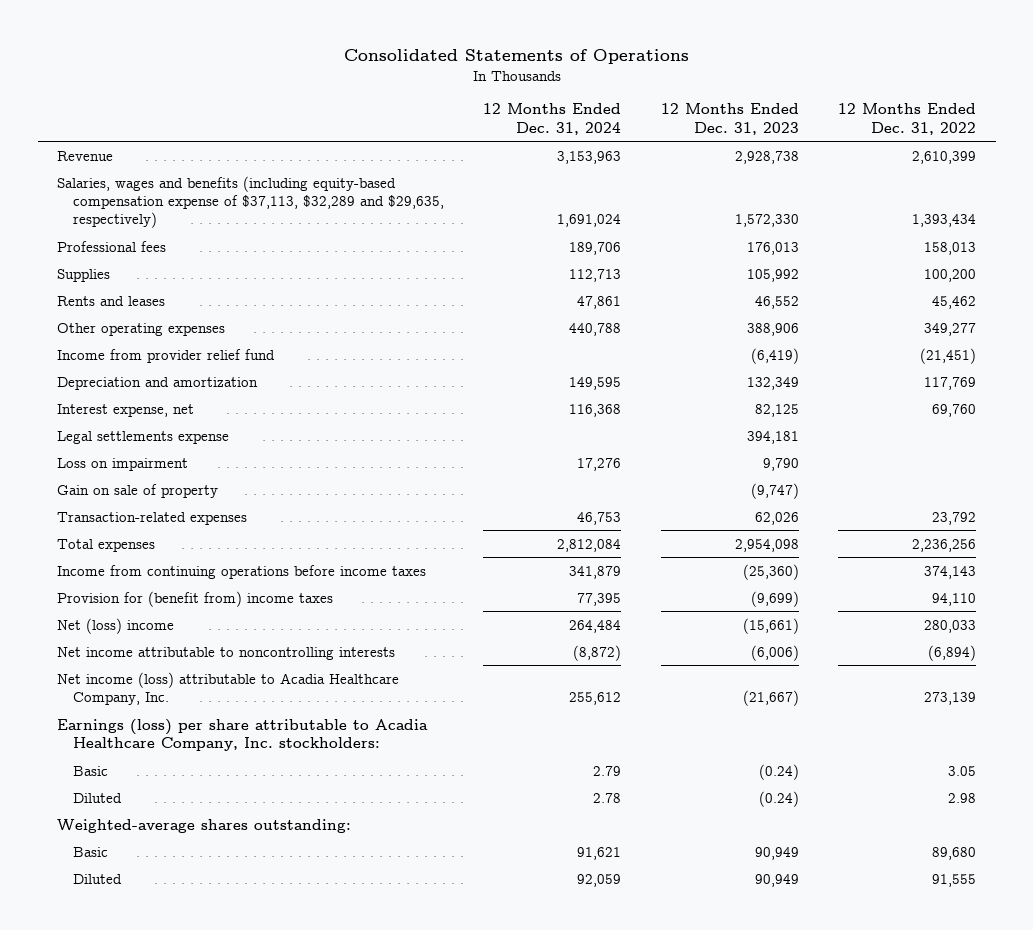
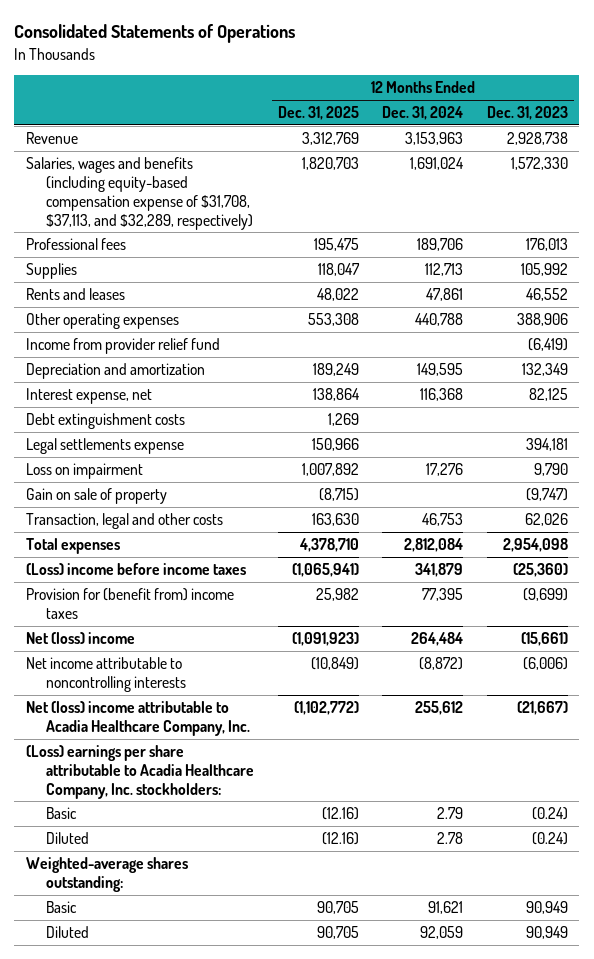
- | 12 Months Ended Dec. 31, 2024 | 12 Months Ended Dec. 31, 2023 | 12 Months Ended Dec. 31, 2022
+ | 12 Months Ended Dec. 31, 2025 | 12 Months Ended Dec. 31, 2024 | 12 Months Ended Dec. 31, 2023
- Salaries, wages and benefits (including equity-based compensation expense of $37,113, $32,289 and $29,635, respectively) | 1,691,024 | 1,572,330 | 1,393,434
+ Salaries, wages and benefits (including equity-based compensation expense of $31,708, $37,113, and $32,289, respectively) | 1,820,703 | 1,691,024 | 1,572,330
+ Debt extinguishment costs | 1,269 | |
- Transaction-related expenses | 46,753 | 62,026 | 23,792
+ Transaction, legal and other costs | 163,630 | 46,753 | 62,026
- Income from continuing operations before income taxes | 341,879 | (25,360) | 374,143
+ (Loss) income before income taxes | (1,065,941) | 341,879 | (25,360)
- Net income (loss) attributable to Acadia Healthcare Company, Inc. | 255,612 | (21,667) | 273,139
- Earnings (loss) per share attributable to Acadia Healthcare Company, Inc. stockholders:
+ Net (loss) income attributable to Acadia Healthcare Company, Inc. | (1,102,772) | 255,612 | (21,667)
+ (Loss) earnings per share attributable to Acadia Healthcare Company, Inc. stockholders:

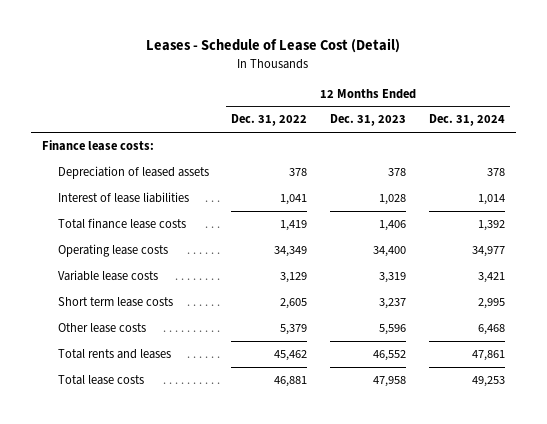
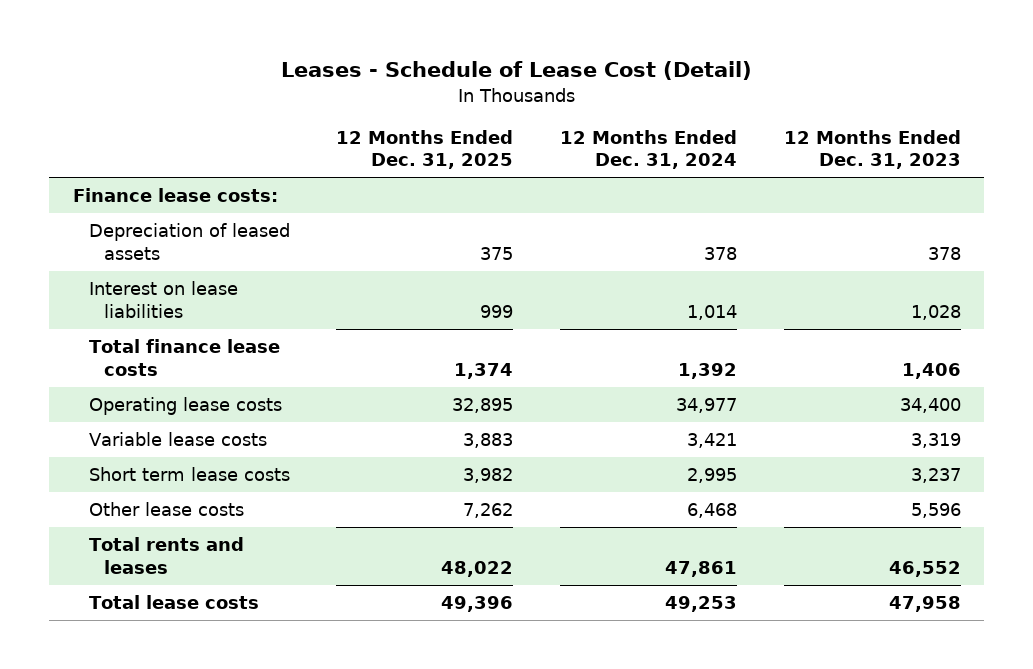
- | 12 Months Ended Dec. 31, 2022 | 12 Months Ended Dec. 31, 2023 | 12 Months Ended Dec. 31, 2024
+ | 12 Months Ended Dec. 31, 2025 | 12 Months Ended Dec. 31, 2024 | 12 Months Ended Dec. 31, 2023
- Interest of lease liabilities | 1,041 | 1,028 | 1,014
+ Interest on lease liabilities | 999 | 1,014 | 1,028

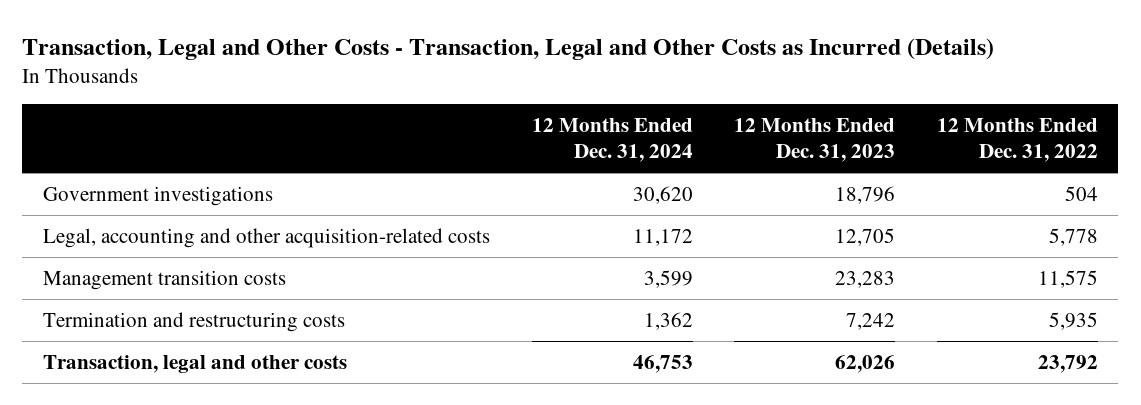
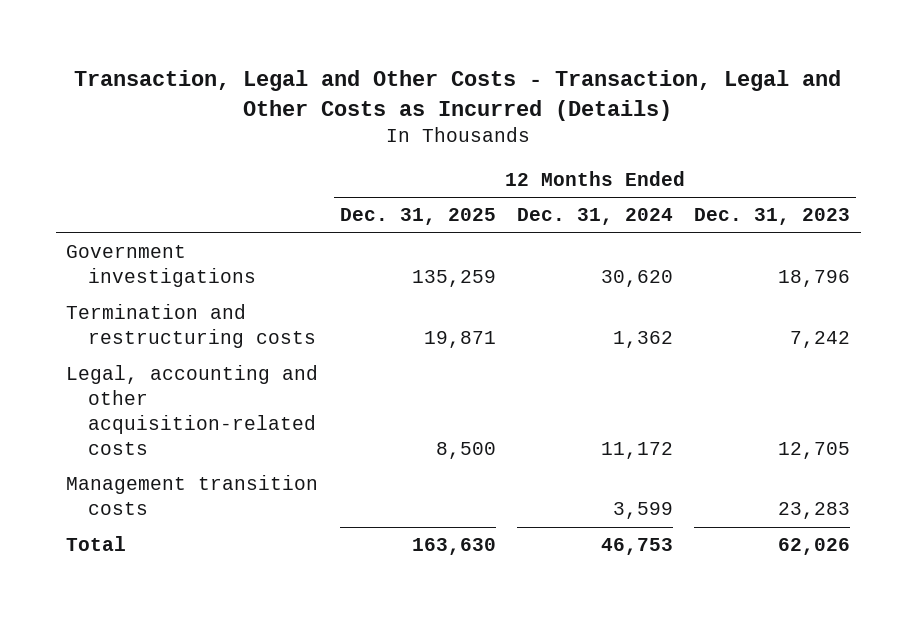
- | 12 Months Ended Dec. 31, 2024 | 12 Months Ended Dec. 31, 2023 | 12 Months Ended Dec. 31, 2022
+ | 12 Months Ended Dec. 31, 2025 | 12 Months Ended Dec. 31, 2024 | 12 Months Ended Dec. 31, 2023
moved up: Termination and restructuring costs | 19,871 | 1,362 | 7,242
- Transaction, legal and other costs | 46,753 | 62,026 | 23,792
+ Total | 163,630 | 46,753 | 62,026

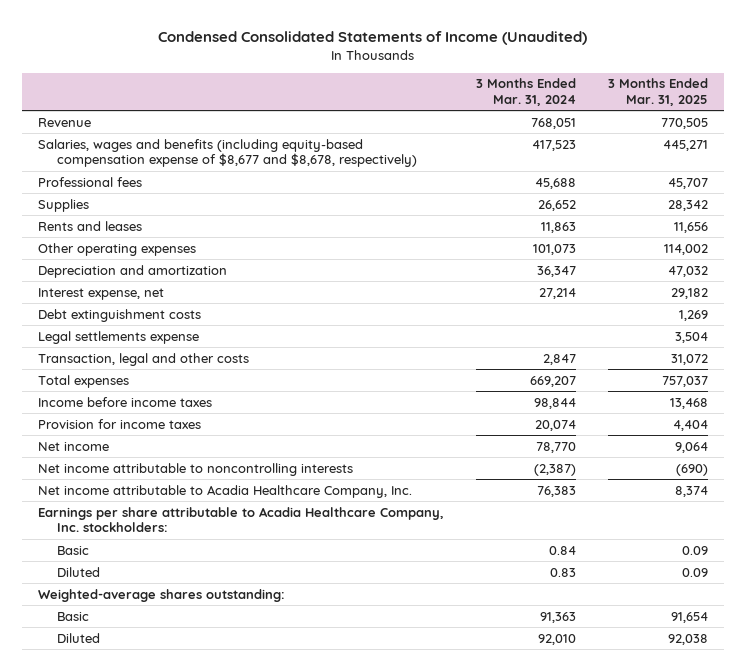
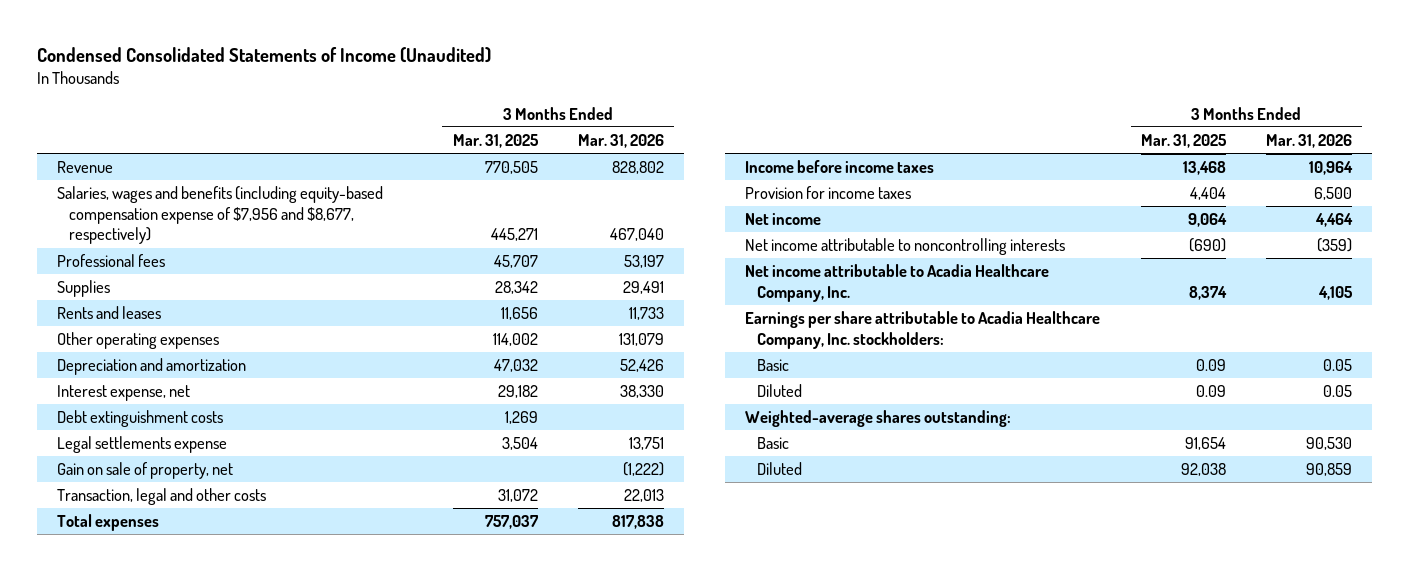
- | 3 Months Ended Mar. 31, 2024 | 3 Months Ended Mar. 31, 2025
+ | 3 Months Ended Mar. 31, 2025 | 3 Months Ended Mar. 31, 2026
- Salaries, wages and benefits (including equity-based compensation expense of $8,677 and $8,678, respectively) | 417,523 | 445,271
+ Salaries, wages and benefits (including equity-based compensation expense of $7,956 and $8,677, respectively) | 445,271 | 467,040
+ Gain on sale of property, net | | (1,222)

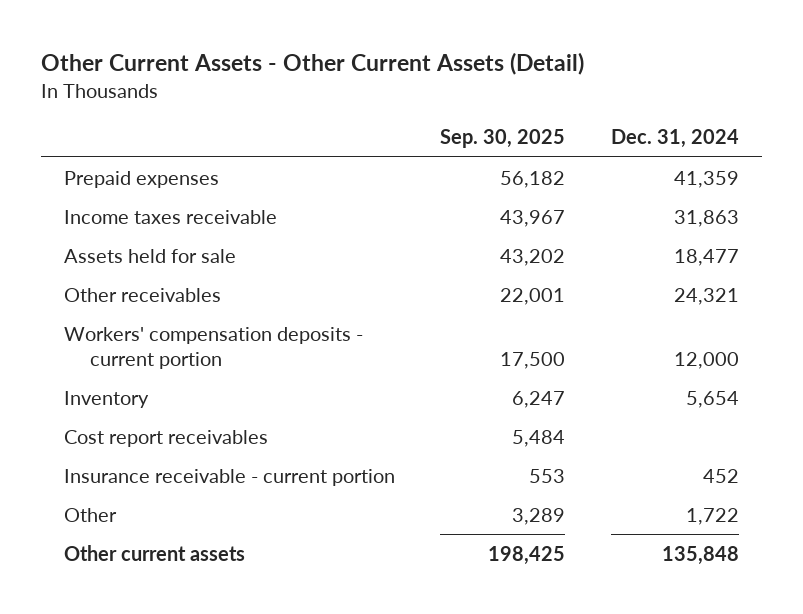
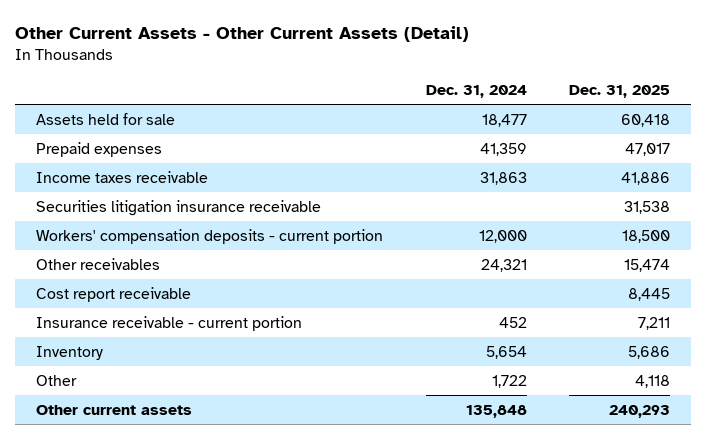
- | Sep. 30, 2025 | Dec. 31, 2024
+ | Dec. 31, 2024 | Dec. 31, 2025
moved up: Assets held for sale | 18,477 | 60,418
+ Securities litigation insurance receivable | | 31,538
- Cost report receivables | 5,484 |
moved down: Other receivables | 24,321 | 15,474
+ Cost report receivable | | 8,445
moved down: Inventory | 5,654 | 5,686

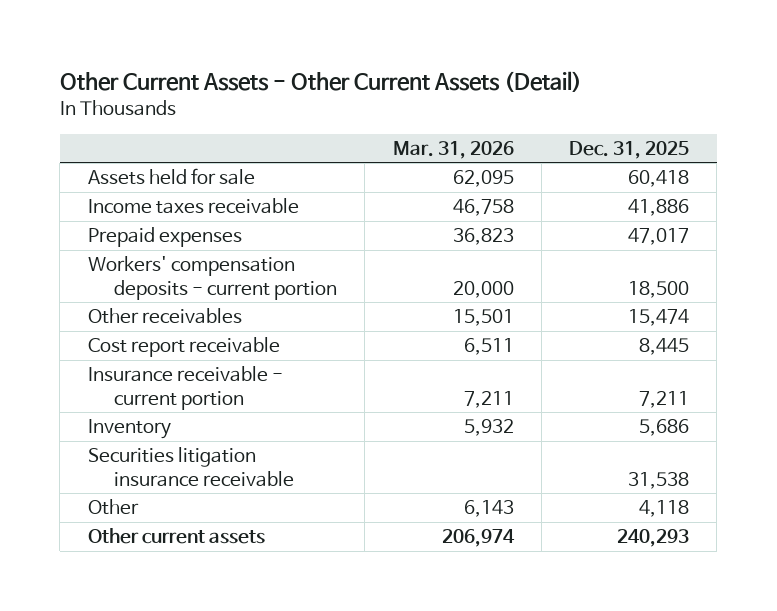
- | Dec. 31, 2024 | Dec. 31, 2025
+ | Mar. 31, 2026 | Dec. 31, 2025
moved down: Prepaid expenses | 36,823 | 47,017
moved down: Securities litigation insurance receivable | | 31,538

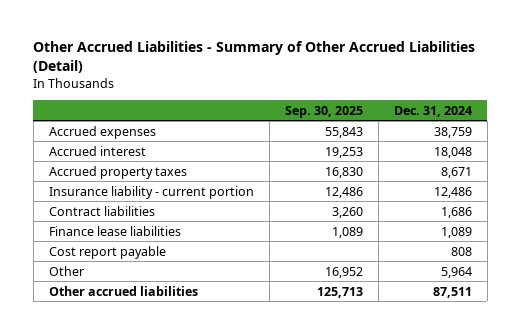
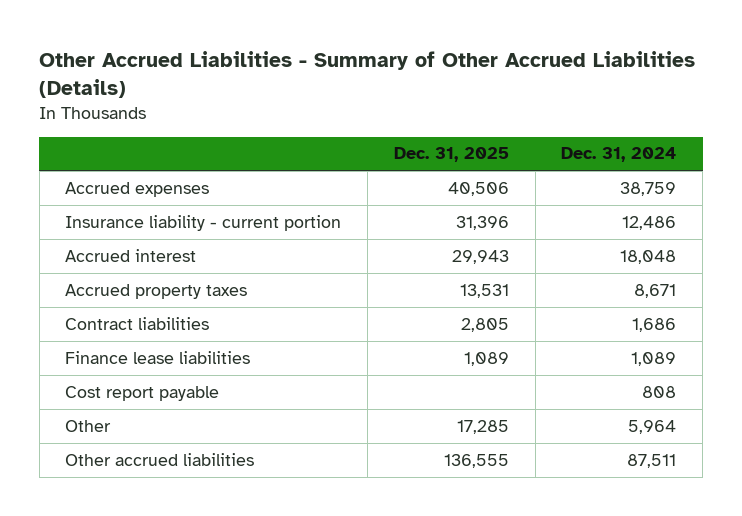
- Other Accrued Liabilities - Summary of Other Accrued Liabilities (Detail)
+ Other Accrued Liabilities - Summary of Other Accrued Liabilities (Details)
- | Sep. 30, 2025 | Dec. 31, 2024
+ | Dec. 31, 2025 | Dec. 31, 2024
moved up: Insurance liability - current portion | 31,396 | 12,486

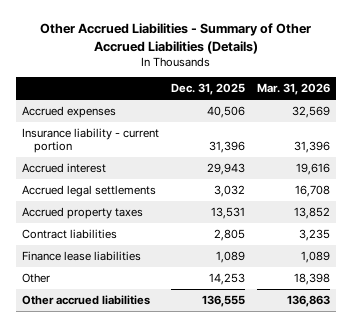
- | Dec. 31, 2025 | Dec. 31, 2024
+ | Dec. 31, 2025 | Mar. 31, 2026
+ Accrued legal settlements | 3,032 | 16,708
- Cost report payable | | 808
- Other | 17,285 | 5,964
+ Other | 14,253 | 18,398

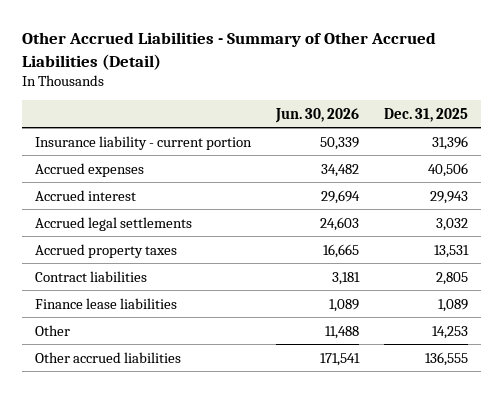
- Other Accrued Liabilities - Summary of Other Accrued Liabilities (Details)
+ Other Accrued Liabilities - Summary of Other Accrued Liabilities (Detail)
- | Dec. 31, 2025 | Mar. 31, 2026
+ | Jun. 30, 2026 | Dec. 31, 2025
moved down: Accrued expenses | 34,482 | 40,506

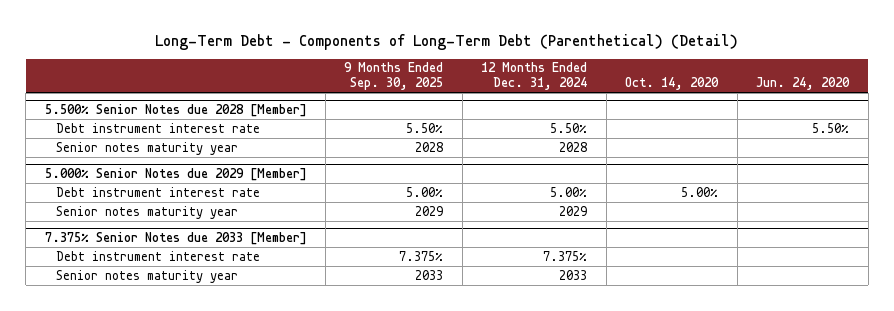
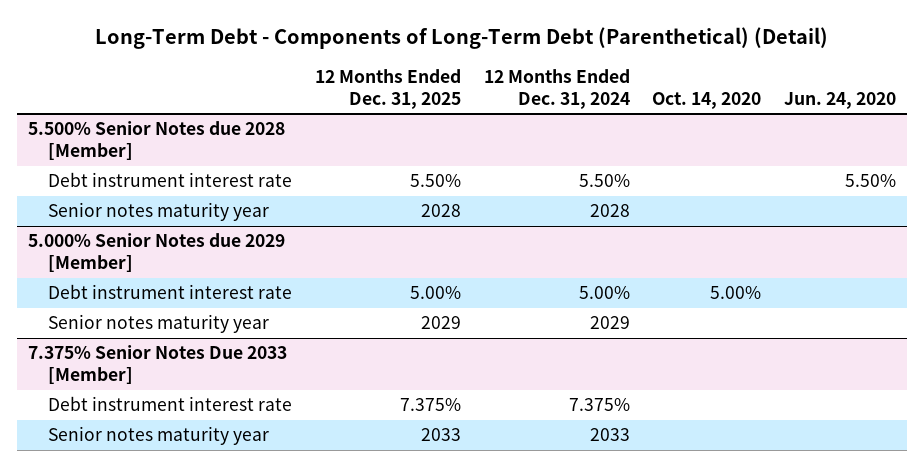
- | 9 Months Ended Sep. 30, 2025 | 12 Months Ended Dec. 31, 2024 | Oct. 14, 2020 | Jun. 24, 2020
+ | 12 Months Ended Dec. 31, 2025 | 12 Months Ended Dec. 31, 2024 | Oct. 14, 2020 | Jun. 24, 2020
- 7.375% Senior Notes due 2033 [Member]
+ 7.375% Senior Notes Due 2033 [Member]

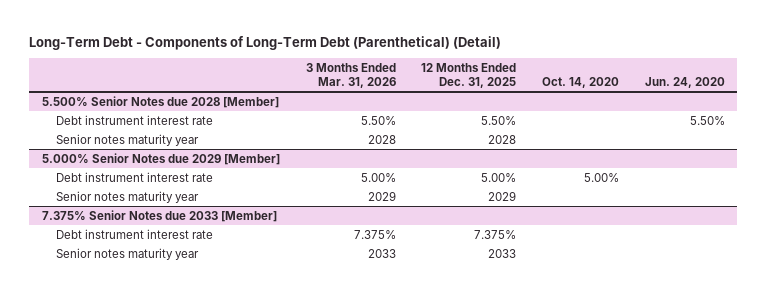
- | 12 Months Ended Dec. 31, 2025 | 12 Months Ended Dec. 31, 2024 | Oct. 14, 2020 | Jun. 24, 2020
+ | 3 Months Ended Mar. 31, 2026 | 12 Months Ended Dec. 31, 2025 | Oct. 14, 2020 | Jun. 24, 2020
- 7.375% Senior Notes Due 2033 [Member]
+ 7.375% Senior Notes due 2033 [Member]

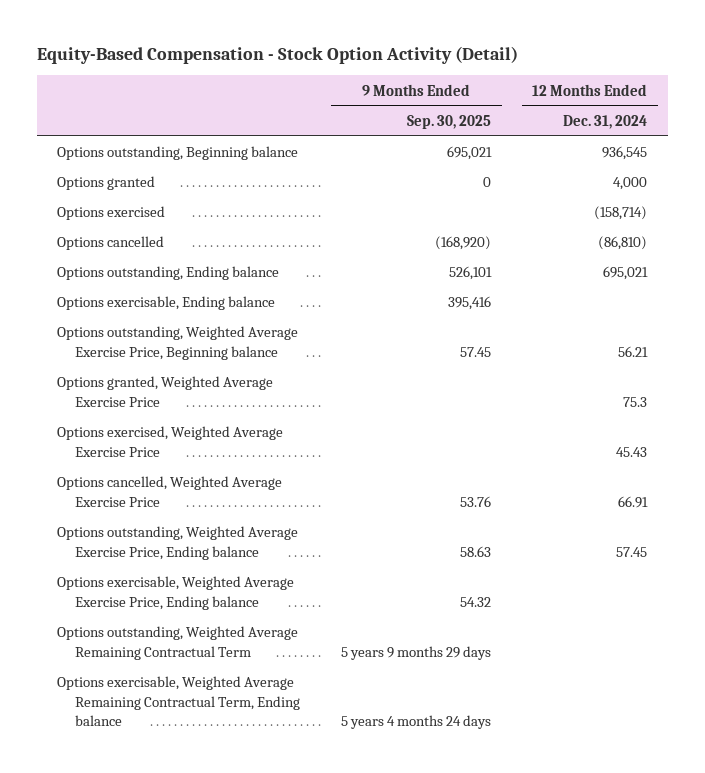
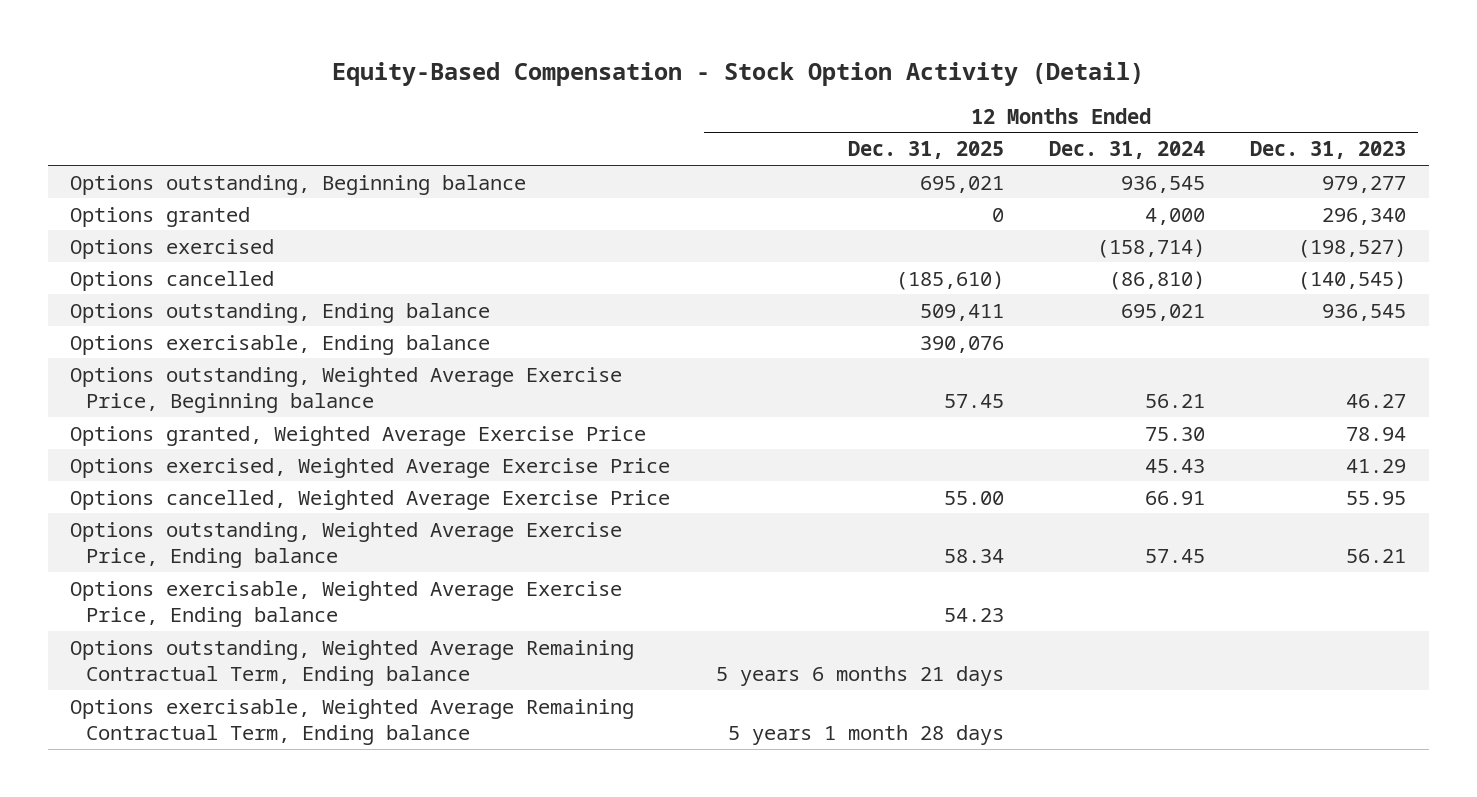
- | 9 Months Ended Sep. 30, 2025 | 12 Months Ended Dec. 31, 2024
+ | 12 Months Ended Dec. 31, 2025 | 12 Months Ended Dec. 31, 2024 | 12 Months Ended Dec. 31, 2023
- Options granted, Weighted Average Exercise Price | | 75.3
+ Options granted, Weighted Average Exercise Price | | 75.30 | 78.94
- Options outstanding, Weighted Average Remaining Contractual Term | 5 years 9 months 29 days |
+ Options outstanding, Weighted Average Remaining Contractual Term, Ending balance | 5 years 6 months 21 days | |

